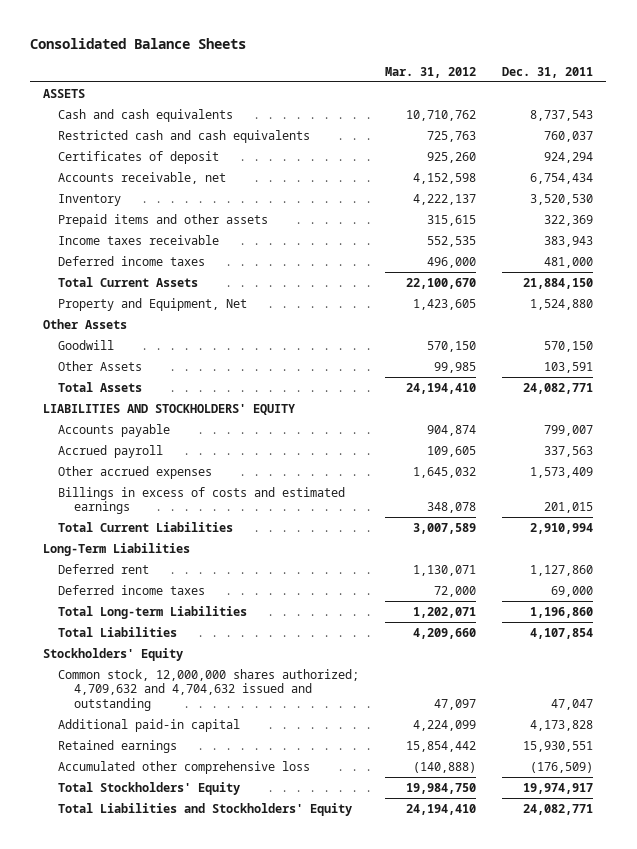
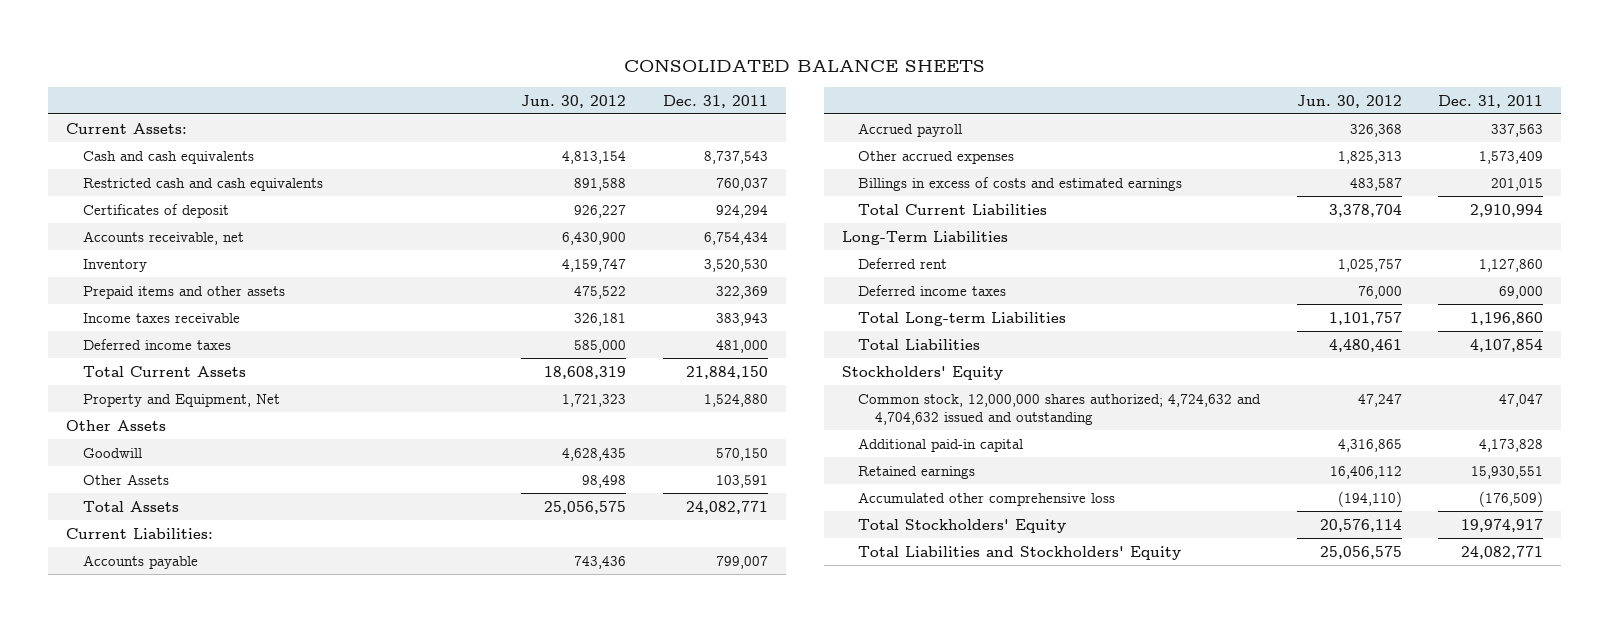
- Consolidated Balance Sheets
+ CONSOLIDATED BALANCE SHEETS
- | Mar. 31, 2012 | Dec. 31, 2011
+ | Jun. 30, 2012 | Dec. 31, 2011
- ASSETS
+ Current Assets:
- LIABILITIES AND STOCKHOLDERS' EQUITY
+ Current Liabilities:
- Common stock, 12,000,000 shares authorized; 4,709,632 and 4,704,632 issued and outstanding | 47,097 | 47,047
+ Common stock, 12,000,000 shares authorized; 4,724,632 and 4,704,632 issued and outstanding | 47,247 | 47,047

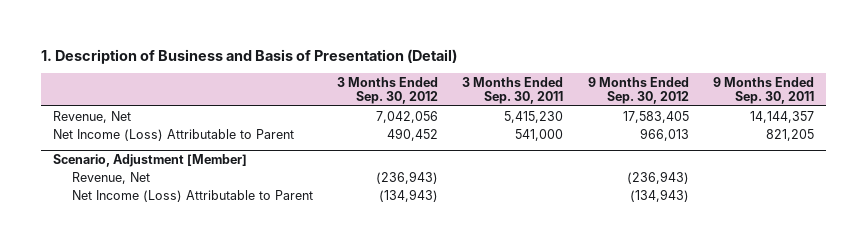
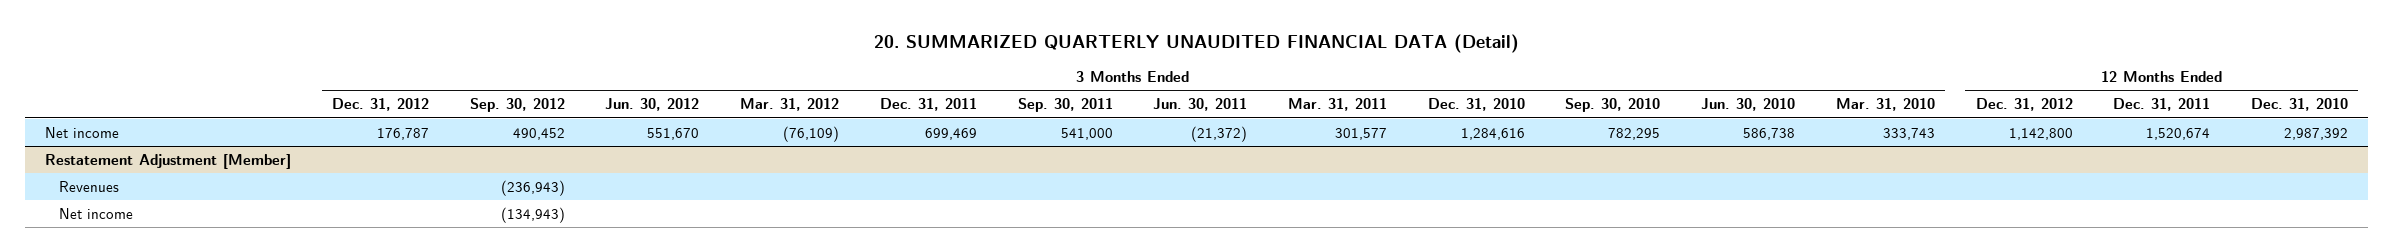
- 1. Description of Business and Basis of Presentation (Detail)
+ 20. SUMMARIZED QUARTERLY UNAUDITED FINANCIAL DATA (Detail)
- | 3 Months Ended Sep. 30, 2012 | 3 Months Ended Sep. 30, 2011 | 9 Months Ended Sep. 30, 2012 | 9 Months Ended Sep. 30, 2011
+ | 3 Months Ended Dec. 31, 2012 | 3 Months Ended Sep. 30, 2012 | 3 Months Ended Jun. 30, 2012 | 3 Months Ended Mar. 31, 2012 | 3 Months Ended Dec. 31, 2011 | 3 Months Ended Sep. 30, 2011 | 3 Months Ended Jun. 30, 2011 | 3 Months Ended Mar. 31, 2011 | 3 Months Ended Dec. 31, 2010 | 3 Months Ended Sep. 30, 2010 | 3 Months Ended Jun. 30, 2010 | 3 Months Ended Mar. 31, 2010 | 12 Months Ended Dec. 31, 2012 | 12 Months Ended Dec. 31, 2011 | 12 Months Ended Dec. 31, 2010
- Revenue, Net | 7,042,056 | 5,415,230 | 17,583,405 | 14,144,357
- Net Income (Loss) Attributable to Parent | 490,452 | 541,000 | 966,013 | 821,205
- Scenario, Adjustment [Member]
- Revenue, Net | (236,943) | | (236,943) |
- Net Income (Loss) Attributable to Parent | (134,943) | | (134,943) |
+ Net income | 176,787 | 490,452 | 551,670 | (76,109) | 699,469 | 541,000 | (21,372) | 301,577 | 1,284,616 | 782,295 | 586,738 | 333,743 | 1,142,800 | 1,520,674 | 2,987,392
+ Restatement Adjustment [Member]
+ Revenues | | (236,943) | | | | | | | | | | | | |
+ Net income | | (134,943) | | | | | | | | | | | | |

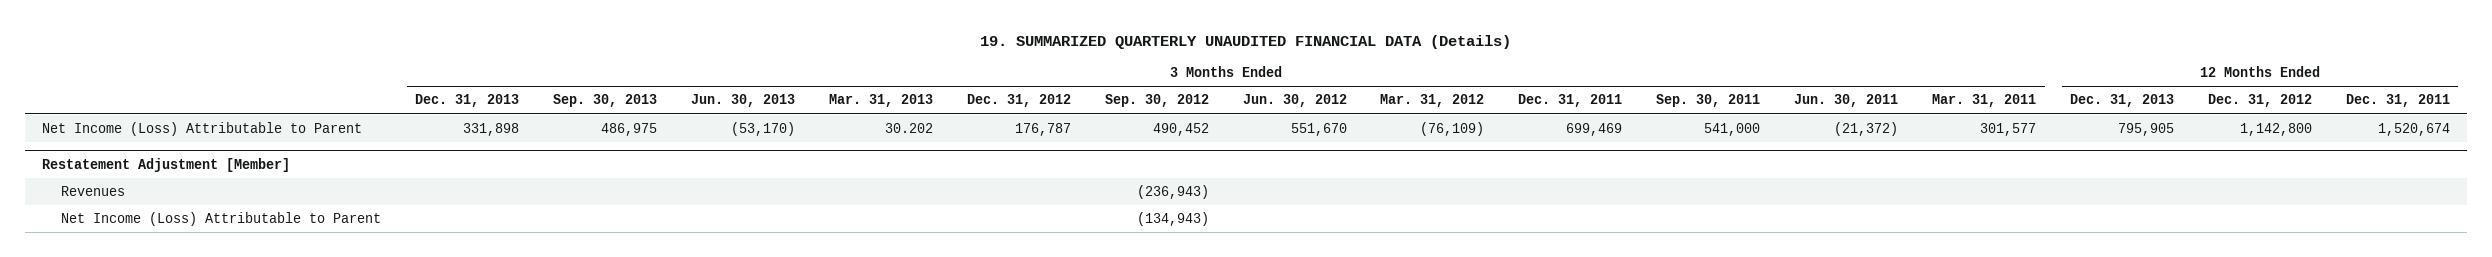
- 20. SUMMARIZED QUARTERLY UNAUDITED FINANCIAL DATA (Detail)
+ 19. SUMMARIZED QUARTERLY UNAUDITED FINANCIAL DATA (Details)
- | 3 Months Ended Dec. 31, 2012 | 3 Months Ended Sep. 30, 2012 | 3 Months Ended Jun. 30, 2012 | 3 Months Ended Mar. 31, 2012 | 3 Months Ended Dec. 31, 2011 | 3 Months Ended Sep. 30, 2011 | 3 Months Ended Jun. 30, 2011 | 3 Months Ended Mar. 31, 2011 | 3 Months Ended Dec. 31, 2010 | 3 Months Ended Sep. 30, 2010 | 3 Months Ended Jun. 30, 2010 | 3 Months Ended Mar. 31, 2010 | 12 Months Ended Dec. 31, 2012 | 12 Months Ended Dec. 31, 2011 | 12 Months Ended Dec. 31, 2010
+ | 3 Months Ended Dec. 31, 2013 | 3 Months Ended Sep. 30, 2013 | 3 Months Ended Jun. 30, 2013 | 3 Months Ended Mar. 31, 2013 | 3 Months Ended Dec. 31, 2012 | 3 Months Ended Sep. 30, 2012 | 3 Months Ended Jun. 30, 2012 | 3 Months Ended Mar. 31, 2012 | 3 Months Ended Dec. 31, 2011 | 3 Months Ended Sep. 30, 2011 | 3 Months Ended Jun. 30, 2011 | 3 Months Ended Mar. 31, 2011 | 12 Months Ended Dec. 31, 2013 | 12 Months Ended Dec. 31, 2012 | 12 Months Ended Dec. 31, 2011
- Net income | 176,787 | 490,452 | 551,670 | (76,109) | 699,469 | 541,000 | (21,372) | 301,577 | 1,284,616 | 782,295 | 586,738 | 333,743 | 1,142,800 | 1,520,674 | 2,987,392
+ Net Income (Loss) Attributable to Parent | 331,898 | 486,975 | (53,170) | 30.202 | 176,787 | 490,452 | 551,670 | (76,109) | 699,469 | 541,000 | (21,372) | 301,577 | 795,905 | 1,142,800 | 1,520,674
@ Restatement Adjustment [Member]
- Net income | | (134,943) | | | | | | | | | | | | |
+ Net Income (Loss) Attributable to Parent | | | | | | (134,943) | | | | | | | | |

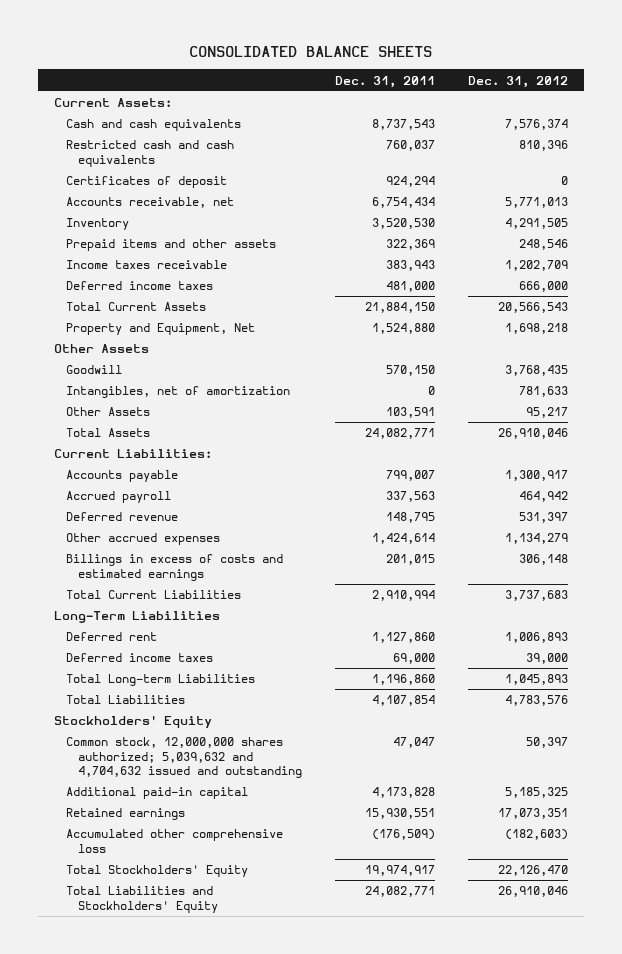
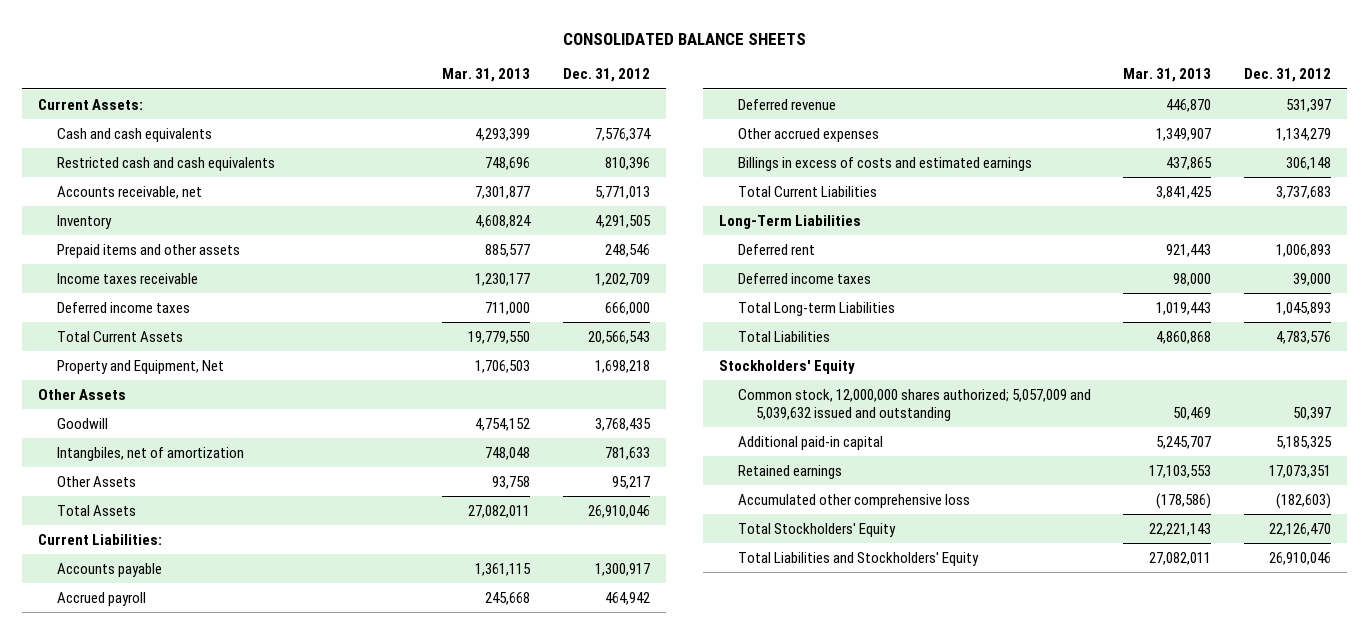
- | Dec. 31, 2011 | Dec. 31, 2012
+ | Mar. 31, 2013 | Dec. 31, 2012
- Certificates of deposit | 924,294 | 0
- Intangibles, net of amortization | 0 | 781,633
+ Intangbiles, net of amortization | 748,048 | 781,633
- Common stock, 12,000,000 shares authorized; 5,039,632 and 4,704,632 issued and outstanding | 47,047 | 50,397
+ Common stock, 12,000,000 shares authorized; 5,057,009 and 5,039,632 issued and outstanding | 50,469 | 50,397

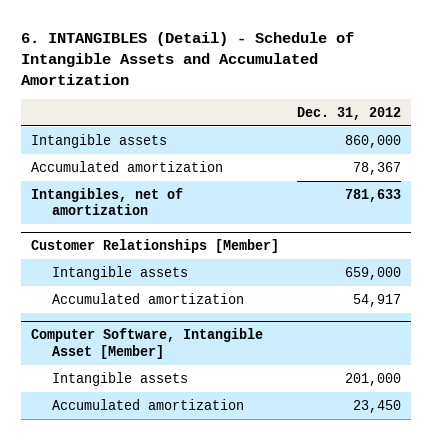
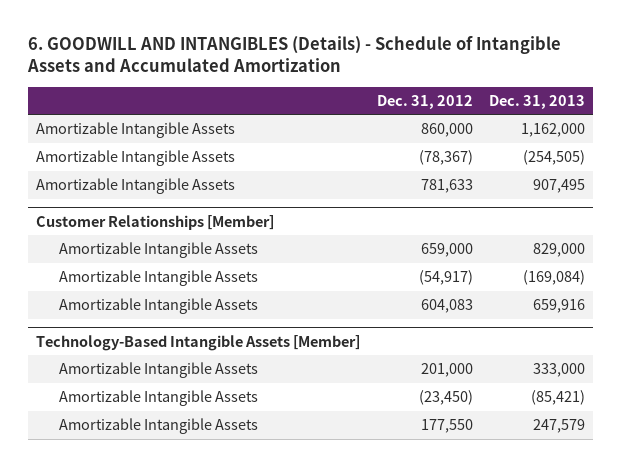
- 6. INTANGIBLES (Detail) - Schedule of Intangible Assets and Accumulated Amortization
+ 6. GOODWILL AND INTANGIBLES (Details) - Schedule of Intangible Assets and Accumulated Amortization
- | Dec. 31, 2012
+ | Dec. 31, 2012 | Dec. 31, 2013
- Intangible assets | 860,000
- Accumulated amortization | 78,367
- Intangibles, net of amortization | 781,633
+ Amortizable Intangible Assets | 860,000 | 1,162,000
+ Amortizable Intangible Assets | (78,367) | (254,505)
+ Amortizable Intangible Assets | 781,633 | 907,495
@ Customer Relationships [Member]
- Intangible assets | 659,000
- Accumulated amortization | 54,917
- Computer Software, Intangible Asset [Member]
- Intangible assets | 201,000
- Accumulated amortization | 23,450
@ Customer Relationships [Member]
+ Amortizable Intangible Assets | 659,000 | 829,000
+ Amortizable Intangible Assets | (54,917) | (169,084)
+ Amortizable Intangible Assets | 604,083 | 659,916
+ Technology-Based Intangible Assets [Member]
+ Amortizable Intangible Assets | 201,000 | 333,000
+ Amortizable Intangible Assets | (23,450) | (85,421)
+ Amortizable Intangible Assets | 177,550 | 247,579

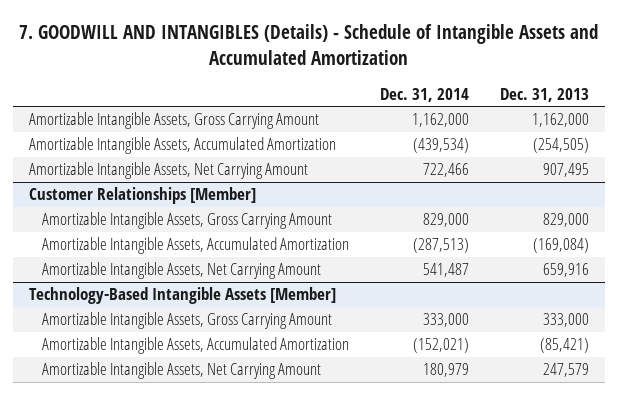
- 6. GOODWILL AND INTANGIBLES (Details) - Schedule of Intangible Assets and Accumulated Amortization
+ 7. GOODWILL AND INTANGIBLES (Details) - Schedule of Intangible Assets and Accumulated Amortization
- | Dec. 31, 2012 | Dec. 31, 2013
+ | Dec. 31, 2014 | Dec. 31, 2013
- Amortizable Intangible Assets | 860,000 | 1,162,000
- Amortizable Intangible Assets | (78,367) | (254,505)
- Amortizable Intangible Assets | 781,633 | 907,495
+ Amortizable Intangible Assets, Gross Carrying Amount | 1,162,000 | 1,162,000
+ Amortizable Intangible Assets, Accumulated Amortization | (439,534) | (254,505)
+ Amortizable Intangible Assets, Net Carrying Amount | 722,466 | 907,495
@ Customer Relationships [Member]
- Amortizable Intangible Assets | 659,000 | 829,000
- Amortizable Intangible Assets | (54,917) | (169,084)
- Amortizable Intangible Assets | 604,083 | 659,916
+ Amortizable Intangible Assets, Gross Carrying Amount | 829,000 | 829,000
+ Amortizable Intangible Assets, Accumulated Amortization | (287,513) | (169,084)
+ Amortizable Intangible Assets, Net Carrying Amount | 541,487 | 659,916
@ Technology-Based Intangible Assets [Member]
- Amortizable Intangible Assets | 201,000 | 333,000
- Amortizable Intangible Assets | (23,450) | (85,421)
- Amortizable Intangible Assets | 177,550 | 247,579
+ Amortizable Intangible Assets, Gross Carrying Amount | 333,000 | 333,000
+ Amortizable Intangible Assets, Accumulated Amortization | (152,021) | (85,421)
+ Amortizable Intangible Assets, Net Carrying Amount | 180,979 | 247,579

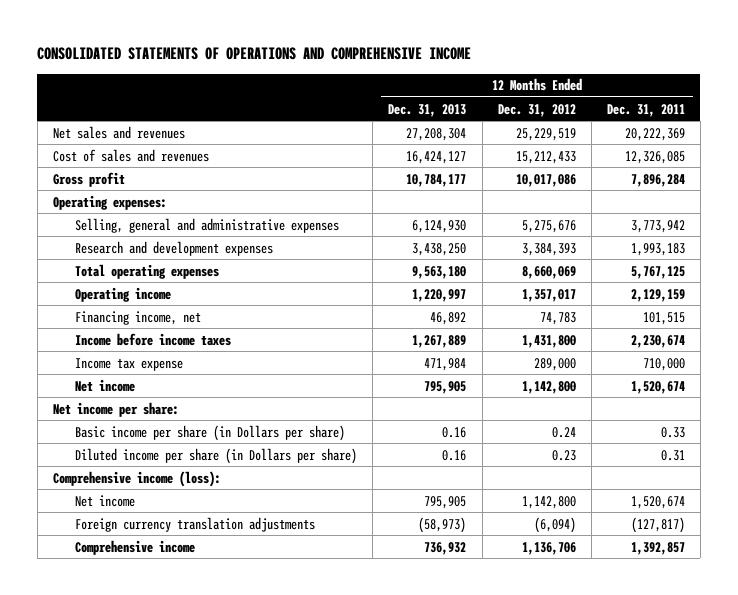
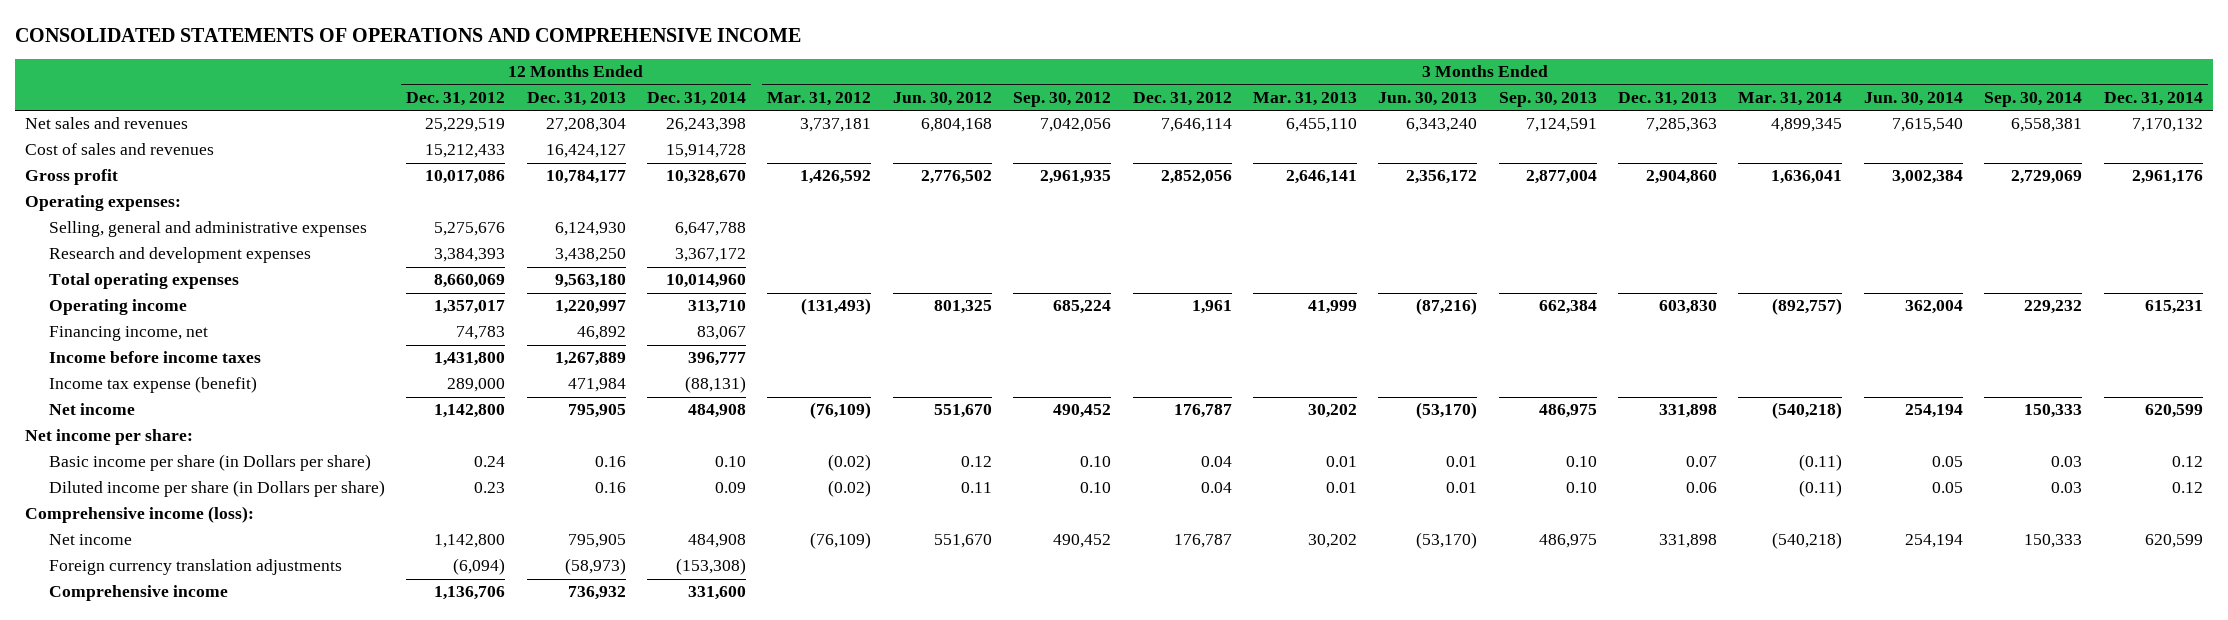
- | 12 Months Ended Dec. 31, 2013 | 12 Months Ended Dec. 31, 2012 | 12 Months Ended Dec. 31, 2011
+ | 12 Months Ended Dec. 31, 2012 | 12 Months Ended Dec. 31, 2013 | 12 Months Ended Dec. 31, 2014 | 3 Months Ended Mar. 31, 2012 | 3 Months Ended Jun. 30, 2012 | 3 Months Ended Sep. 30, 2012 | 3 Months Ended Dec. 31, 2012 | 3 Months Ended Mar. 31, 2013 | 3 Months Ended Jun. 30, 2013 | 3 Months Ended Sep. 30, 2013 | 3 Months Ended Dec. 31, 2013 | 3 Months Ended Mar. 31, 2014 | 3 Months Ended Jun. 30, 2014 | 3 Months Ended Sep. 30, 2014 | 3 Months Ended Dec. 31, 2014
- Income tax expense | 471,984 | 289,000 | 710,000
+ Income tax expense (benefit) | 289,000 | 471,984 | (88,131) | | | | | | | | | | | |

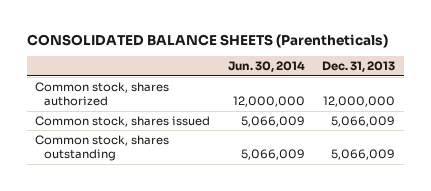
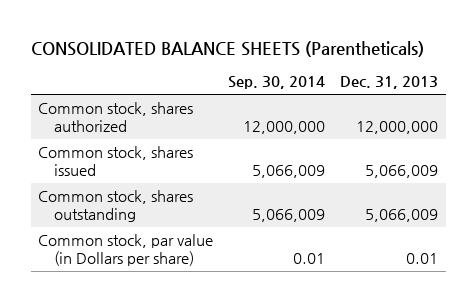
- | Jun. 30, 2014 | Dec. 31, 2013
+ | Sep. 30, 2014 | Dec. 31, 2013
+ Common stock, par value (in Dollars per share) | 0.01 | 0.01

